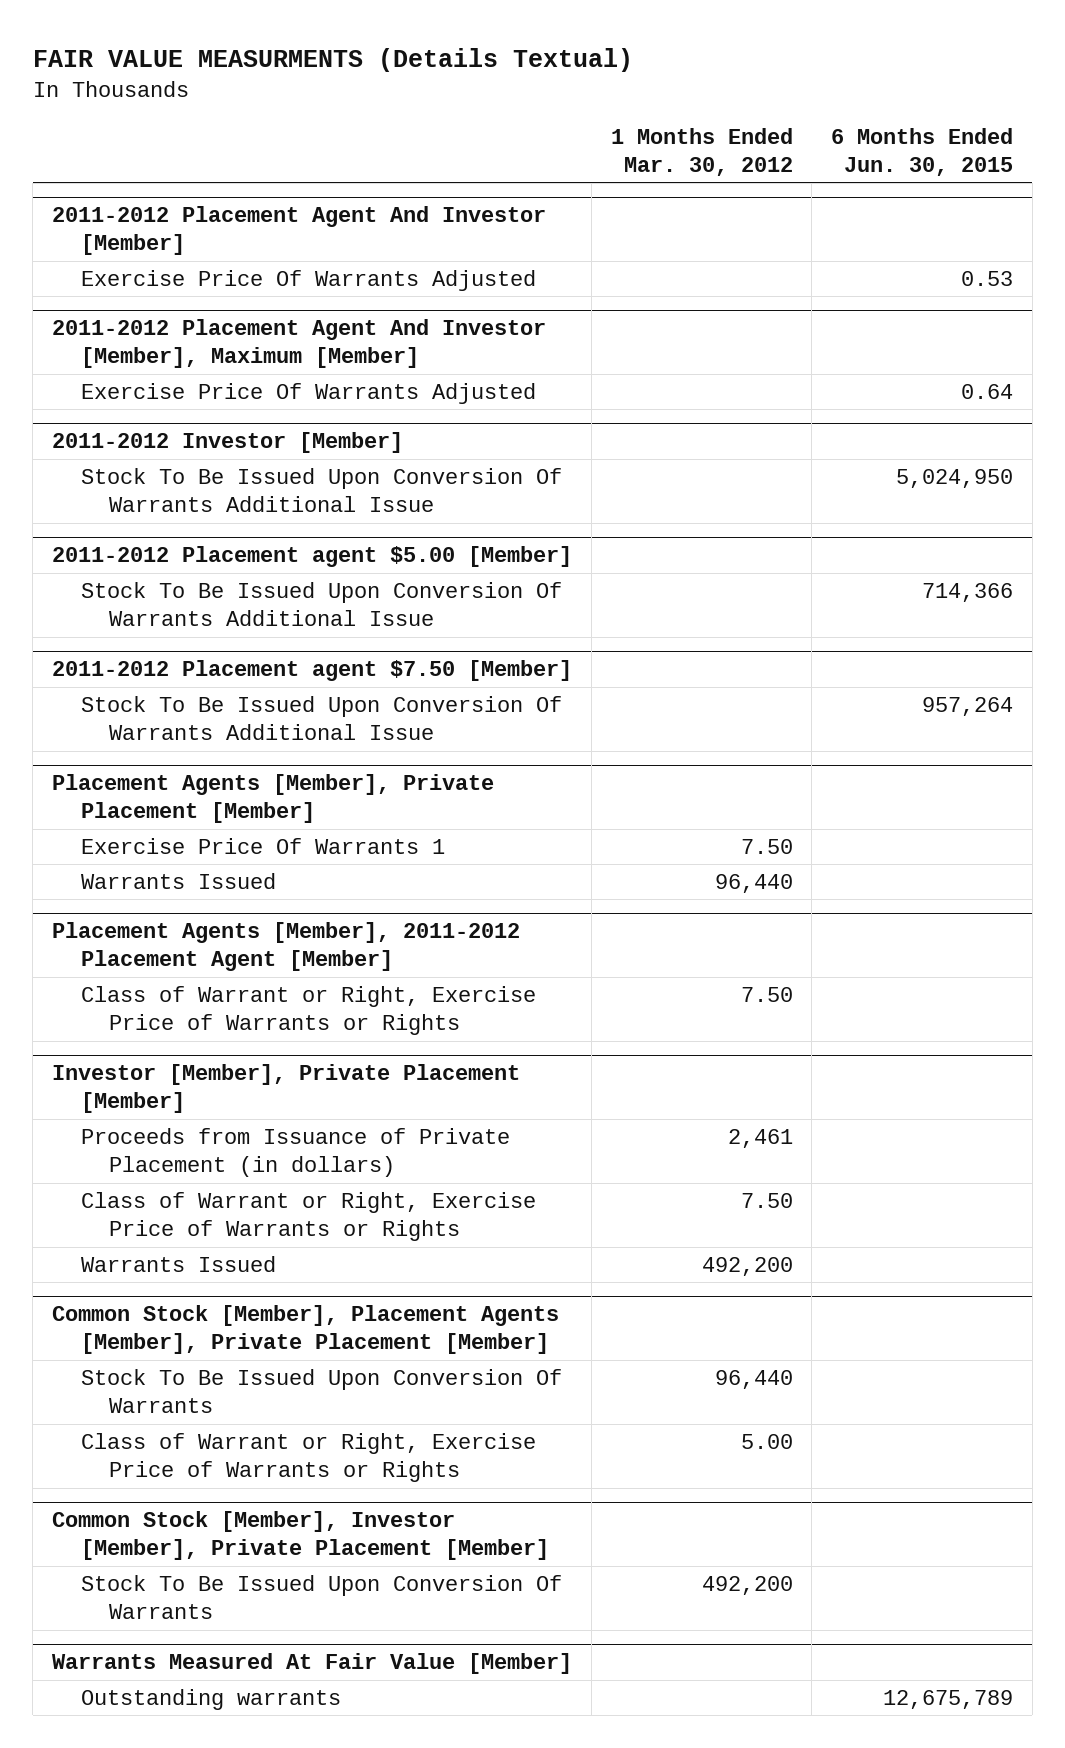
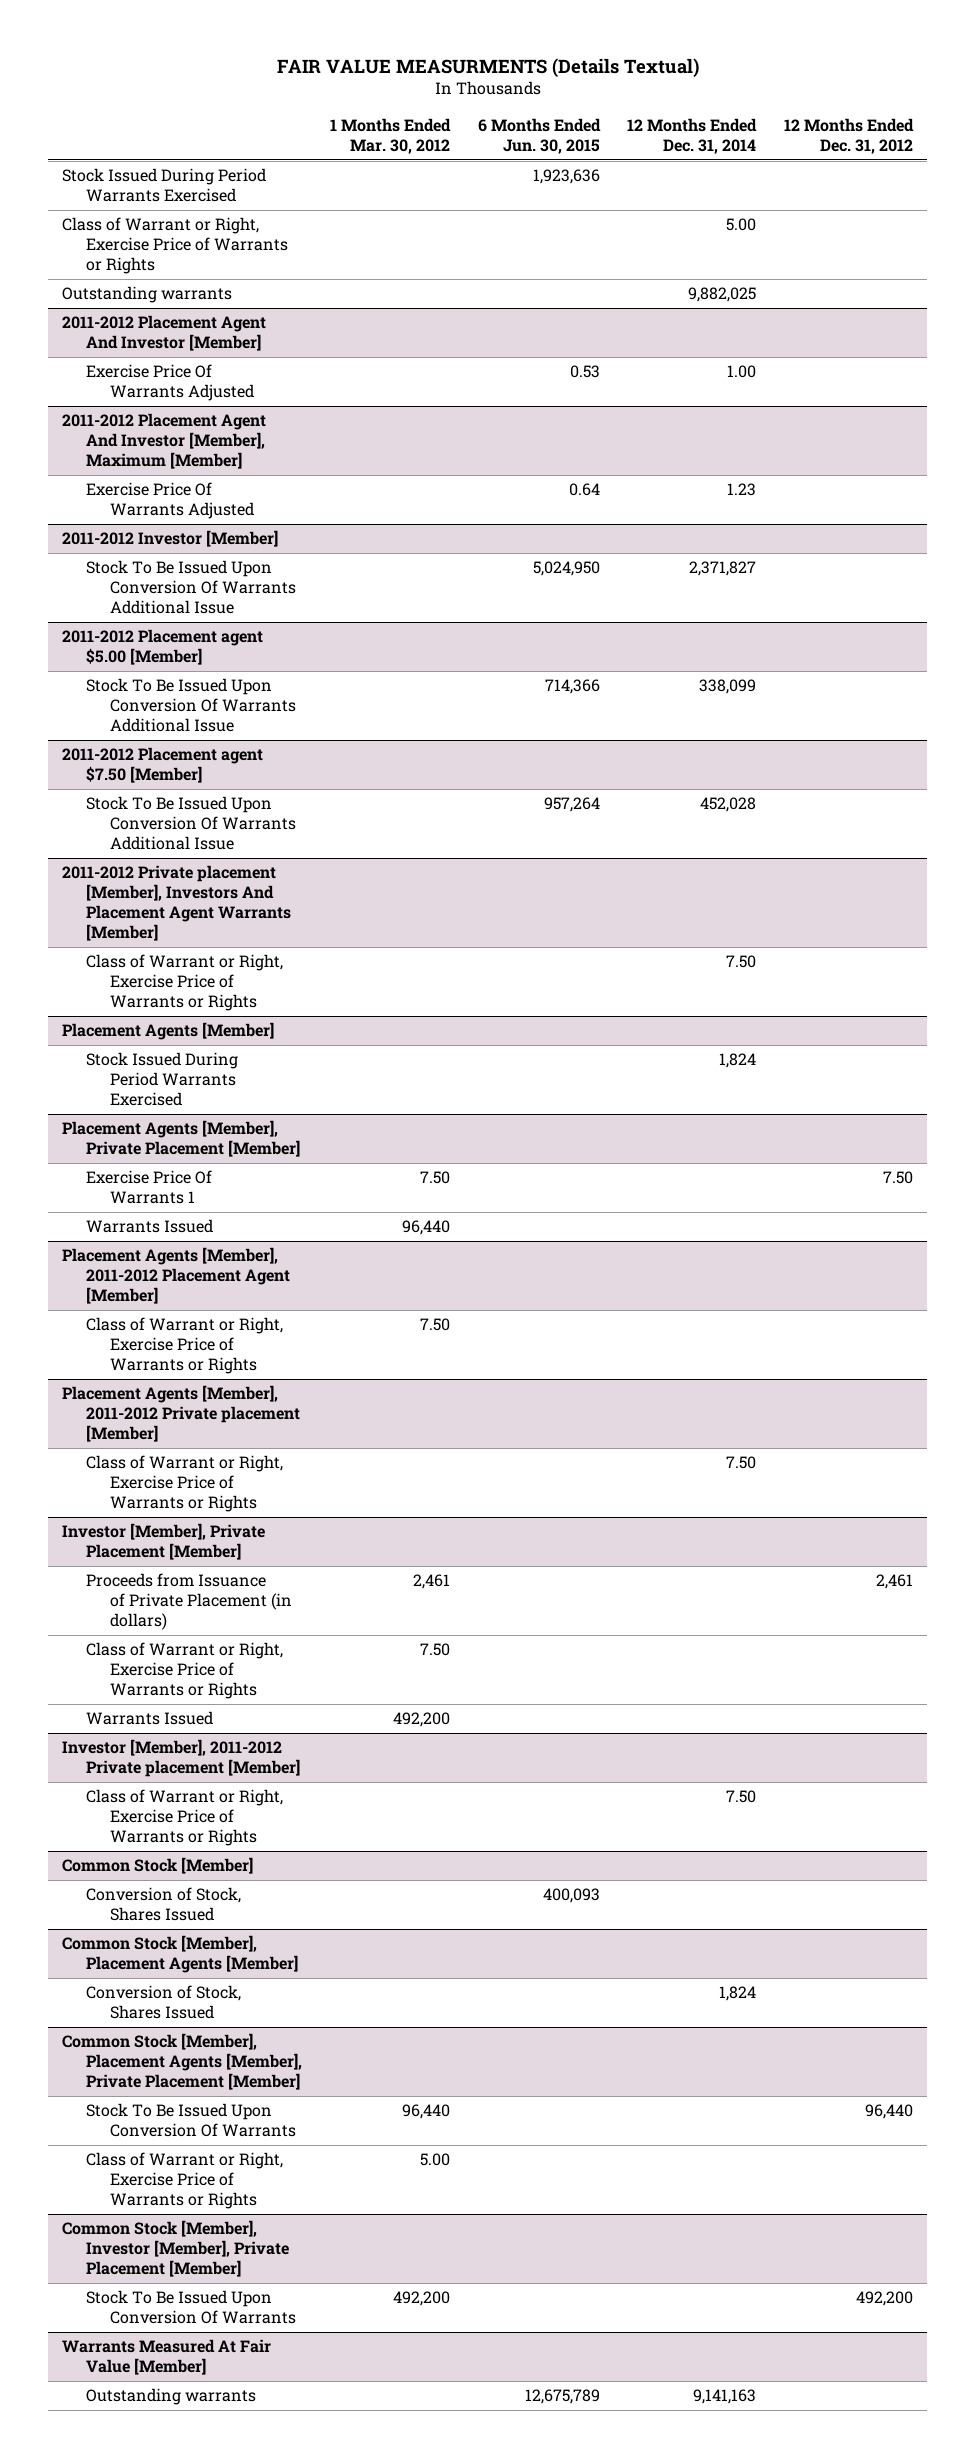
- | 1 Months Ended Mar. 30, 2012 | 6 Months Ended Jun. 30, 2015
+ | 1 Months Ended Mar. 30, 2012 | 6 Months Ended Jun. 30, 2015 | 12 Months Ended Dec. 31, 2014 | 12 Months Ended Dec. 31, 2012
+ Stock Issued During Period Warrants Exercised | | 1,923,636 | |
+ Class of Warrant or Right, Exercise Price of Warrants or Rights | | | 5.00 |
+ Outstanding warrants | | | 9,882,025 |
+ 2011-2012 Private placement [Member], Investors And Placement Agent Warrants [Member]
+ Class of Warrant or Right, Exercise Price of Warrants or Rights | | | 7.50 |
+ Placement Agents [Member]
+ Stock Issued During Period Warrants Exercised | | | 1,824 |
+ Placement Agents [Member], 2011-2012 Private placement [Member]
+ Class of Warrant or Right, Exercise Price of Warrants or Rights | | | 7.50 |
+ Investor [Member], 2011-2012 Private placement [Member]
+ Class of Warrant or Right, Exercise Price of Warrants or Rights | | | 7.50 |
+ Common Stock [Member]
+ Conversion of Stock, Shares Issued | | 400,093 | |
+ Common Stock [Member], Placement Agents [Member]
+ Conversion of Stock, Shares Issued | | | 1,824 |

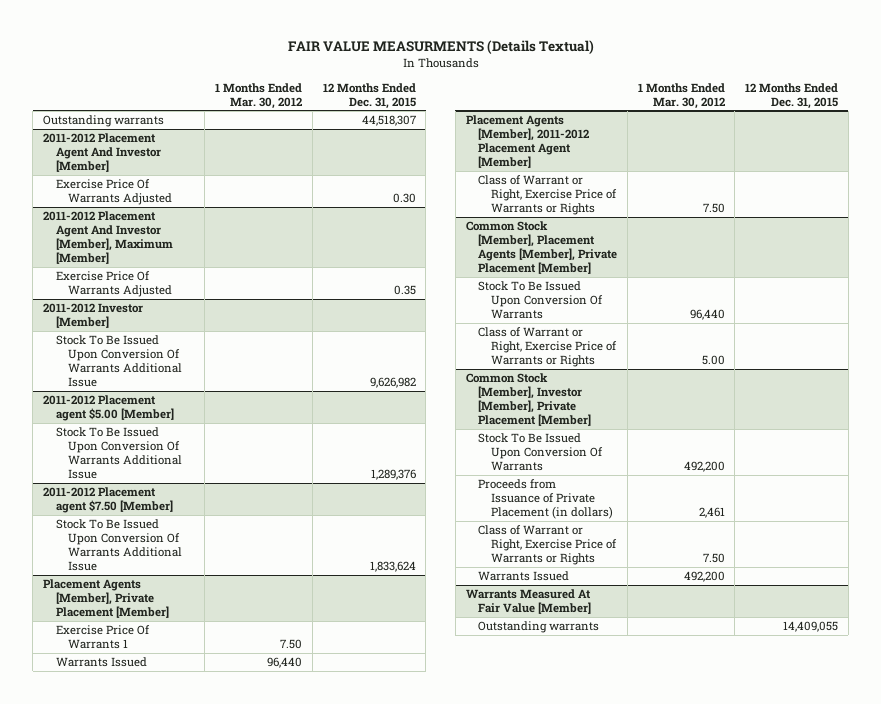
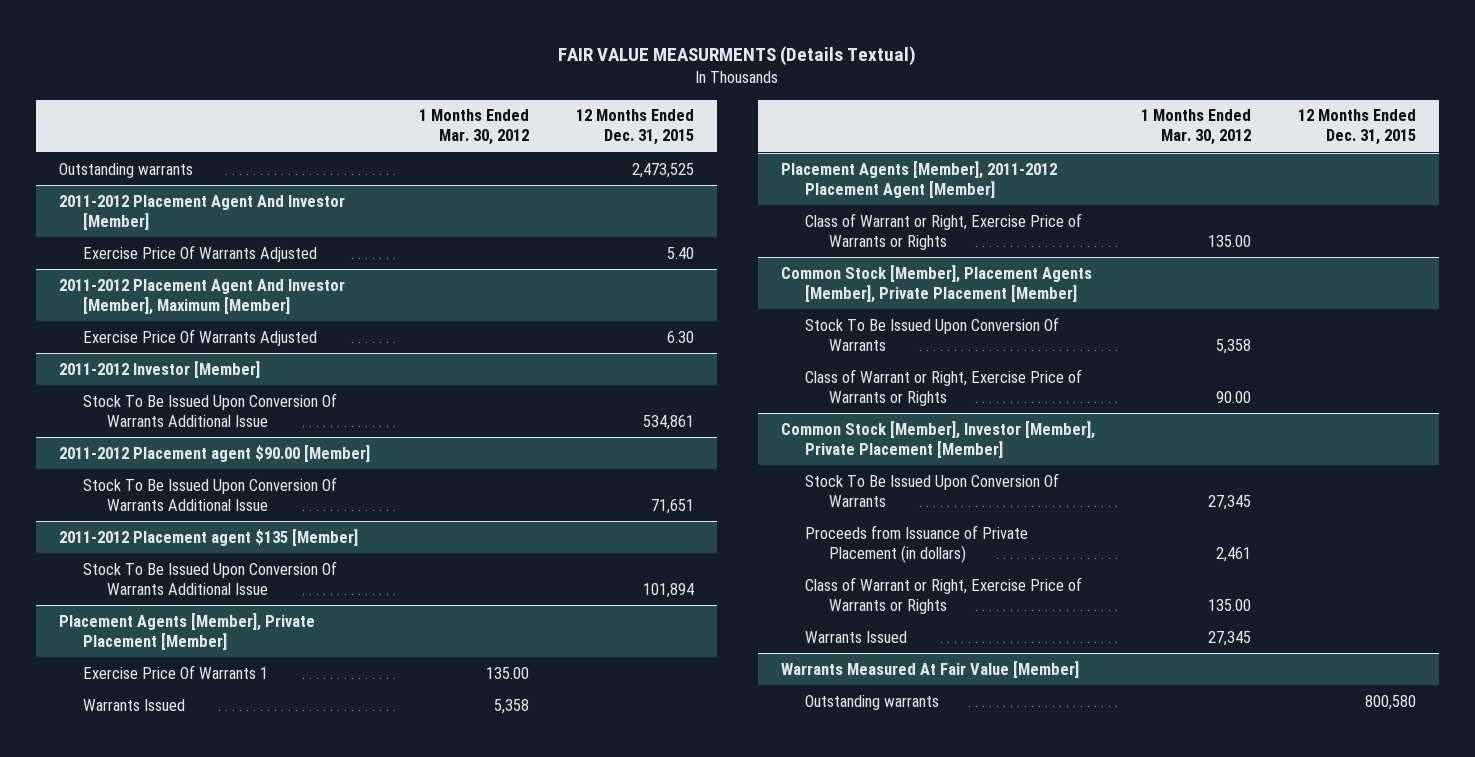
- Outstanding warrants | | 44,518,307
+ Outstanding warrants | | 2,473,525
@ 2011-2012 Placement Agent And Investor [Member]
- Exercise Price Of Warrants Adjusted | | 0.30
+ Exercise Price Of Warrants Adjusted | | 5.40
@ 2011-2012 Placement Agent And Investor [Member], Maximum [Member]
- Exercise Price Of Warrants Adjusted | | 0.35
+ Exercise Price Of Warrants Adjusted | | 6.30
@ 2011-2012 Investor [Member]
- Stock To Be Issued Upon Conversion Of Warrants Additional Issue | | 9,626,982
- 2011-2012 Placement agent $5.00 [Member]
- Stock To Be Issued Upon Conversion Of Warrants Additional Issue | | 1,289,376
- 2011-2012 Placement agent $7.50 [Member]
- Stock To Be Issued Upon Conversion Of Warrants Additional Issue | | 1,833,624
@ 2011-2012 Investor [Member]
+ Stock To Be Issued Upon Conversion Of Warrants Additional Issue | | 534,861
+ 2011-2012 Placement agent $90.00 [Member]
+ Stock To Be Issued Upon Conversion Of Warrants Additional Issue | | 71,651
+ 2011-2012 Placement agent $135 [Member]
+ Stock To Be Issued Upon Conversion Of Warrants Additional Issue | | 101,894
@ Placement Agents [Member], Private Placement [Member]
- Exercise Price Of Warrants 1 | 7.50 |
- Warrants Issued | 96,440 |
+ Exercise Price Of Warrants 1 | 135.00 |
+ Warrants Issued | 5,358 |
@ Placement Agents [Member], 2011-2012 Placement Agent [Member]
- Class of Warrant or Right, Exercise Price of Warrants or Rights | 7.50 |
+ Class of Warrant or Right, Exercise Price of Warrants or Rights | 135.00 |
@ Common Stock [Member], Placement Agents [Member], Private Placement [Member]
- Stock To Be Issued Upon Conversion Of Warrants | 96,440 |
- Class of Warrant or Right, Exercise Price of Warrants or Rights | 5.00 |
+ Stock To Be Issued Upon Conversion Of Warrants | 5,358 |
+ Class of Warrant or Right, Exercise Price of Warrants or Rights | 90.00 |
@ Common Stock [Member], Investor [Member], Private Placement [Member]
- Stock To Be Issued Upon Conversion Of Warrants | 492,200 |
+ Stock To Be Issued Upon Conversion Of Warrants | 27,345 |
- Class of Warrant or Right, Exercise Price of Warrants or Rights | 7.50 |
- Warrants Issued | 492,200 |
+ Class of Warrant or Right, Exercise Price of Warrants or Rights | 135.00 |
+ Warrants Issued | 27,345 |
@ Warrants Measured At Fair Value [Member]
- Outstanding warrants | | 14,409,055
+ Outstanding warrants | | 800,580

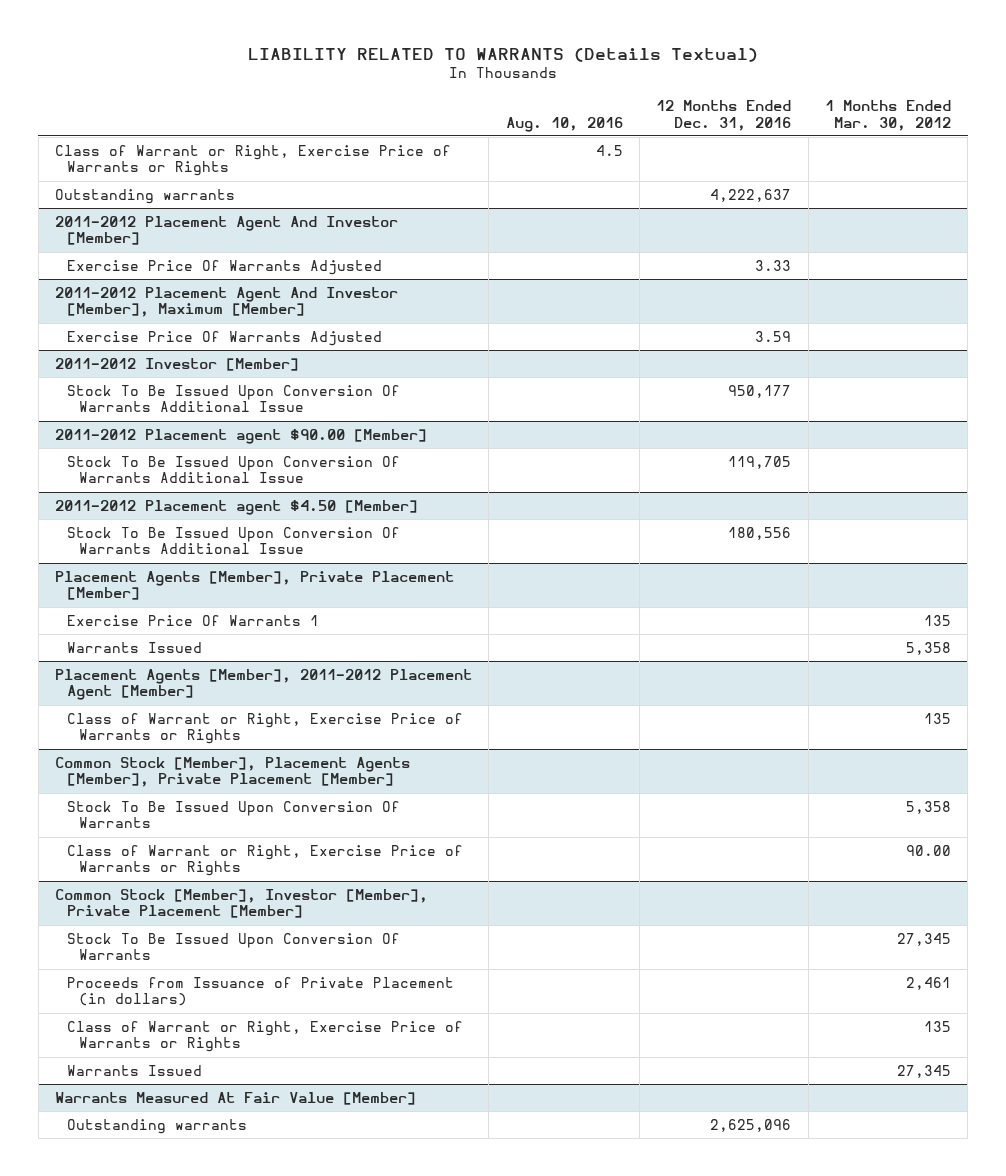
- FAIR VALUE MEASURMENTS (Details Textual)
+ LIABILITY RELATED TO WARRANTS (Details Textual)
- | 1 Months Ended Mar. 30, 2012 | 12 Months Ended Dec. 31, 2015
+ | Aug. 10, 2016 | 12 Months Ended Dec. 31, 2016 | 1 Months Ended Mar. 30, 2012
+ Class of Warrant or Right, Exercise Price of Warrants or Rights | 4.5 | |
- 2011-2012 Placement agent $135 [Member]
+ 2011-2012 Placement agent $4.50 [Member]
@ Placement Agents [Member], Private Placement [Member]
- Exercise Price Of Warrants 1 | 135.00 |
+ Exercise Price Of Warrants 1 | | | 135
@ Placement Agents [Member], 2011-2012 Placement Agent [Member]
- Class of Warrant or Right, Exercise Price of Warrants or Rights | 135.00 |
+ Class of Warrant or Right, Exercise Price of Warrants or Rights | | | 135
@ Common Stock [Member], Investor [Member], Private Placement [Member]
- Class of Warrant or Right, Exercise Price of Warrants or Rights | 135.00 |
+ Class of Warrant or Right, Exercise Price of Warrants or Rights | | | 135

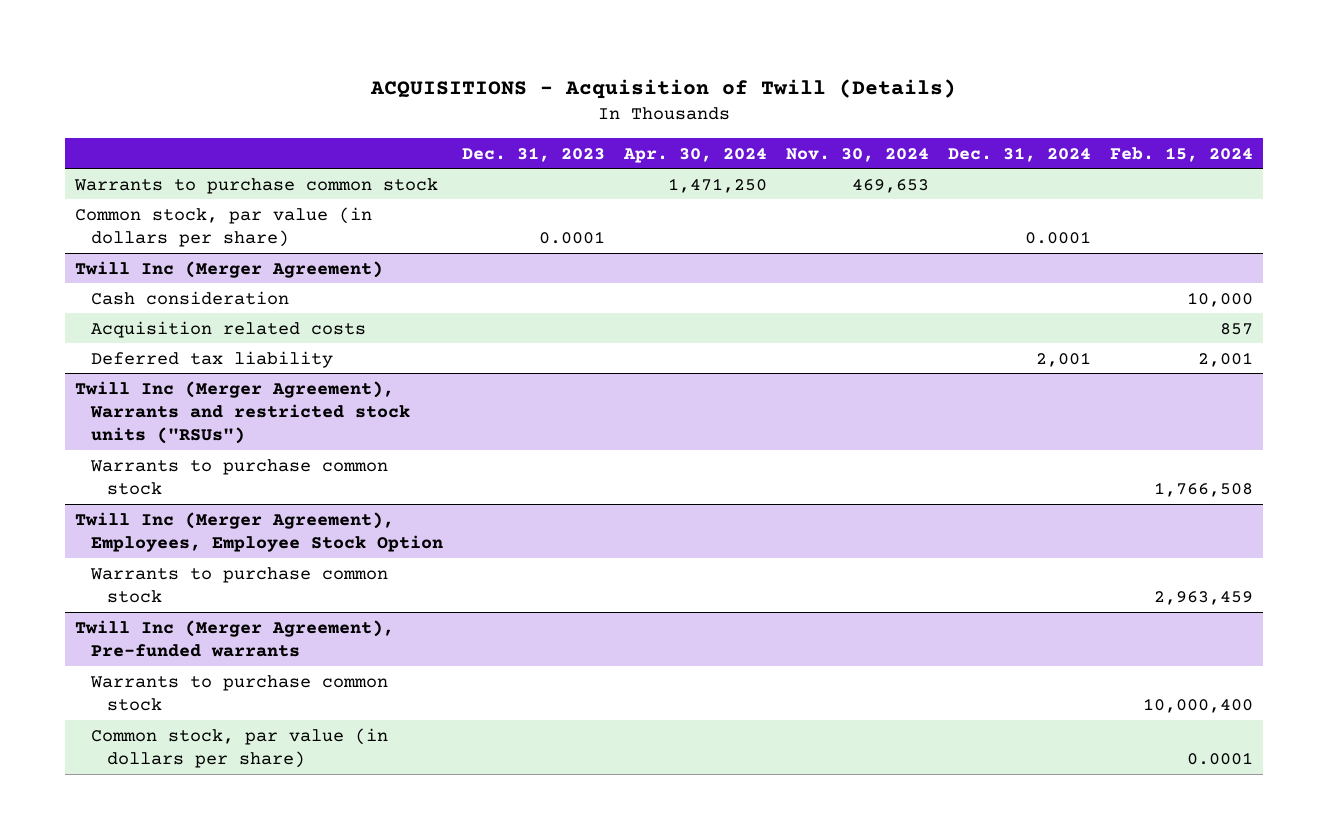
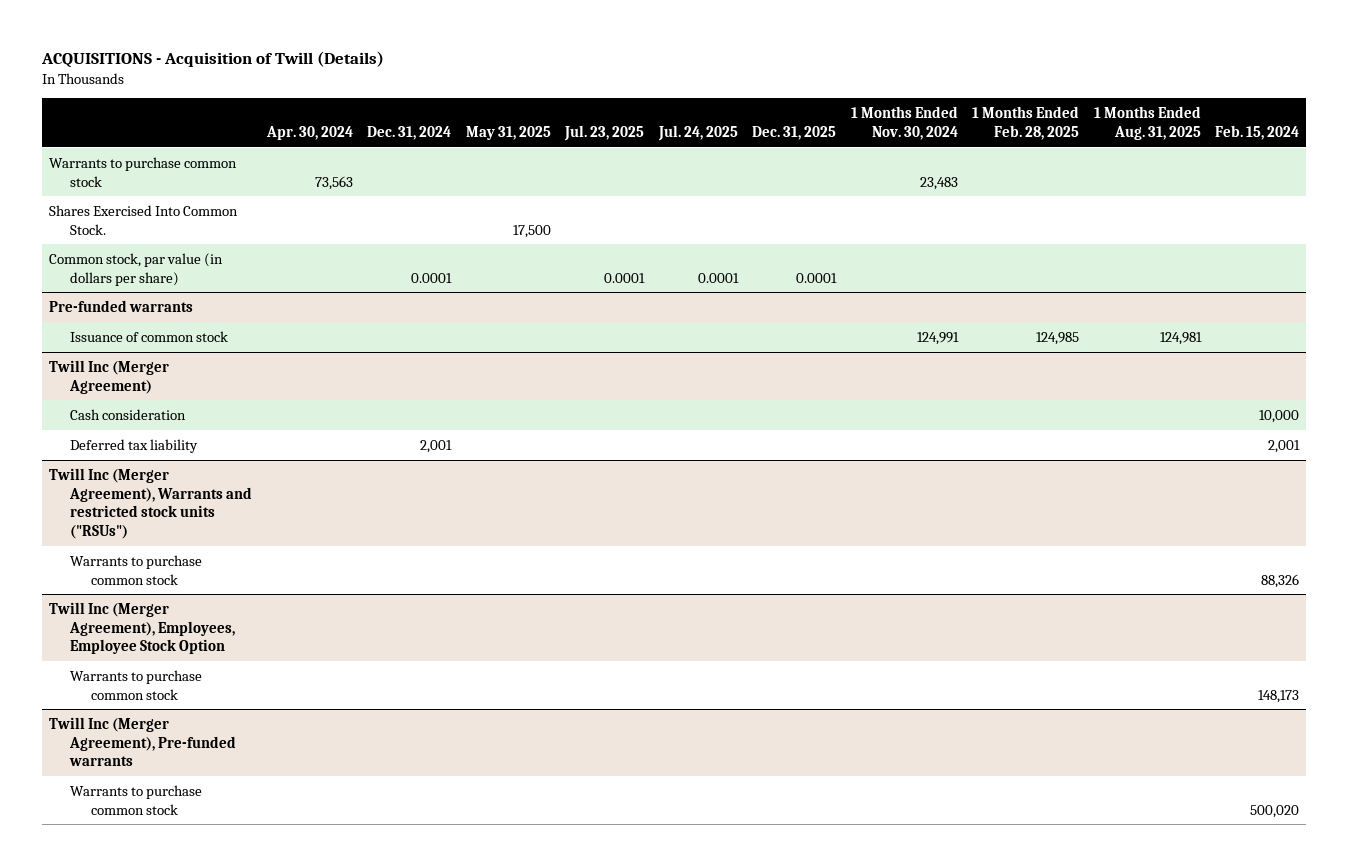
- | Dec. 31, 2023 | Apr. 30, 2024 | Nov. 30, 2024 | Dec. 31, 2024 | Feb. 15, 2024
+ | Apr. 30, 2024 | Dec. 31, 2024 | May 31, 2025 | Jul. 23, 2025 | Jul. 24, 2025 | Dec. 31, 2025 | 1 Months Ended Nov. 30, 2024 | 1 Months Ended Feb. 28, 2025 | 1 Months Ended Aug. 31, 2025 | Feb. 15, 2024
- Warrants to purchase common stock | | 1,471,250 | 469,653 | |
+ Warrants to purchase common stock | 73,563 | | | | | | 23,483 | | |
+ Shares Exercised Into Common Stock. | | | 17,500 | | | | | | |
+ Pre-funded warrants
+ Issuance of common stock | | | | | | | 124,991 | 124,985 | 124,981 |
@ Twill Inc (Merger Agreement)
- Acquisition related costs | | | | | 857
@ Twill Inc (Merger Agreement), Warrants and restricted stock units ("RSUs")
- Warrants to purchase common stock | | | | | 1,766,508
+ Warrants to purchase common stock | | | | | | | | | | 88,326
@ Twill Inc (Merger Agreement), Employees, Employee Stock Option
- Warrants to purchase common stock | | | | | 2,963,459
+ Warrants to purchase common stock | | | | | | | | | | 148,173
@ Twill Inc (Merger Agreement), Pre-funded warrants
- Warrants to purchase common stock | | | | | 10,000,400
- Common stock, par value (in dollars per share) | | | | | 0.0001
+ Warrants to purchase common stock | | | | | | | | | | 500,020

